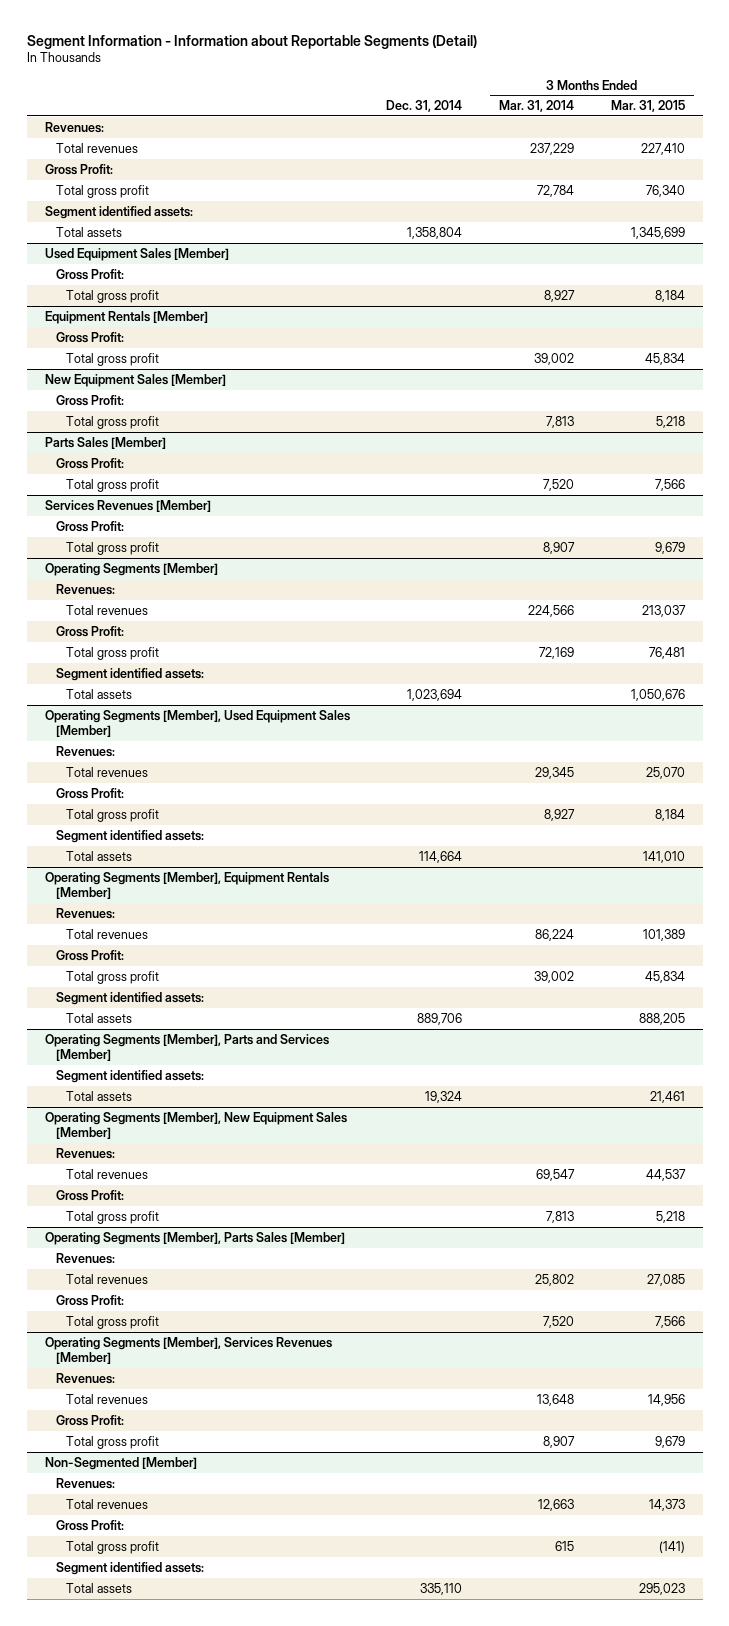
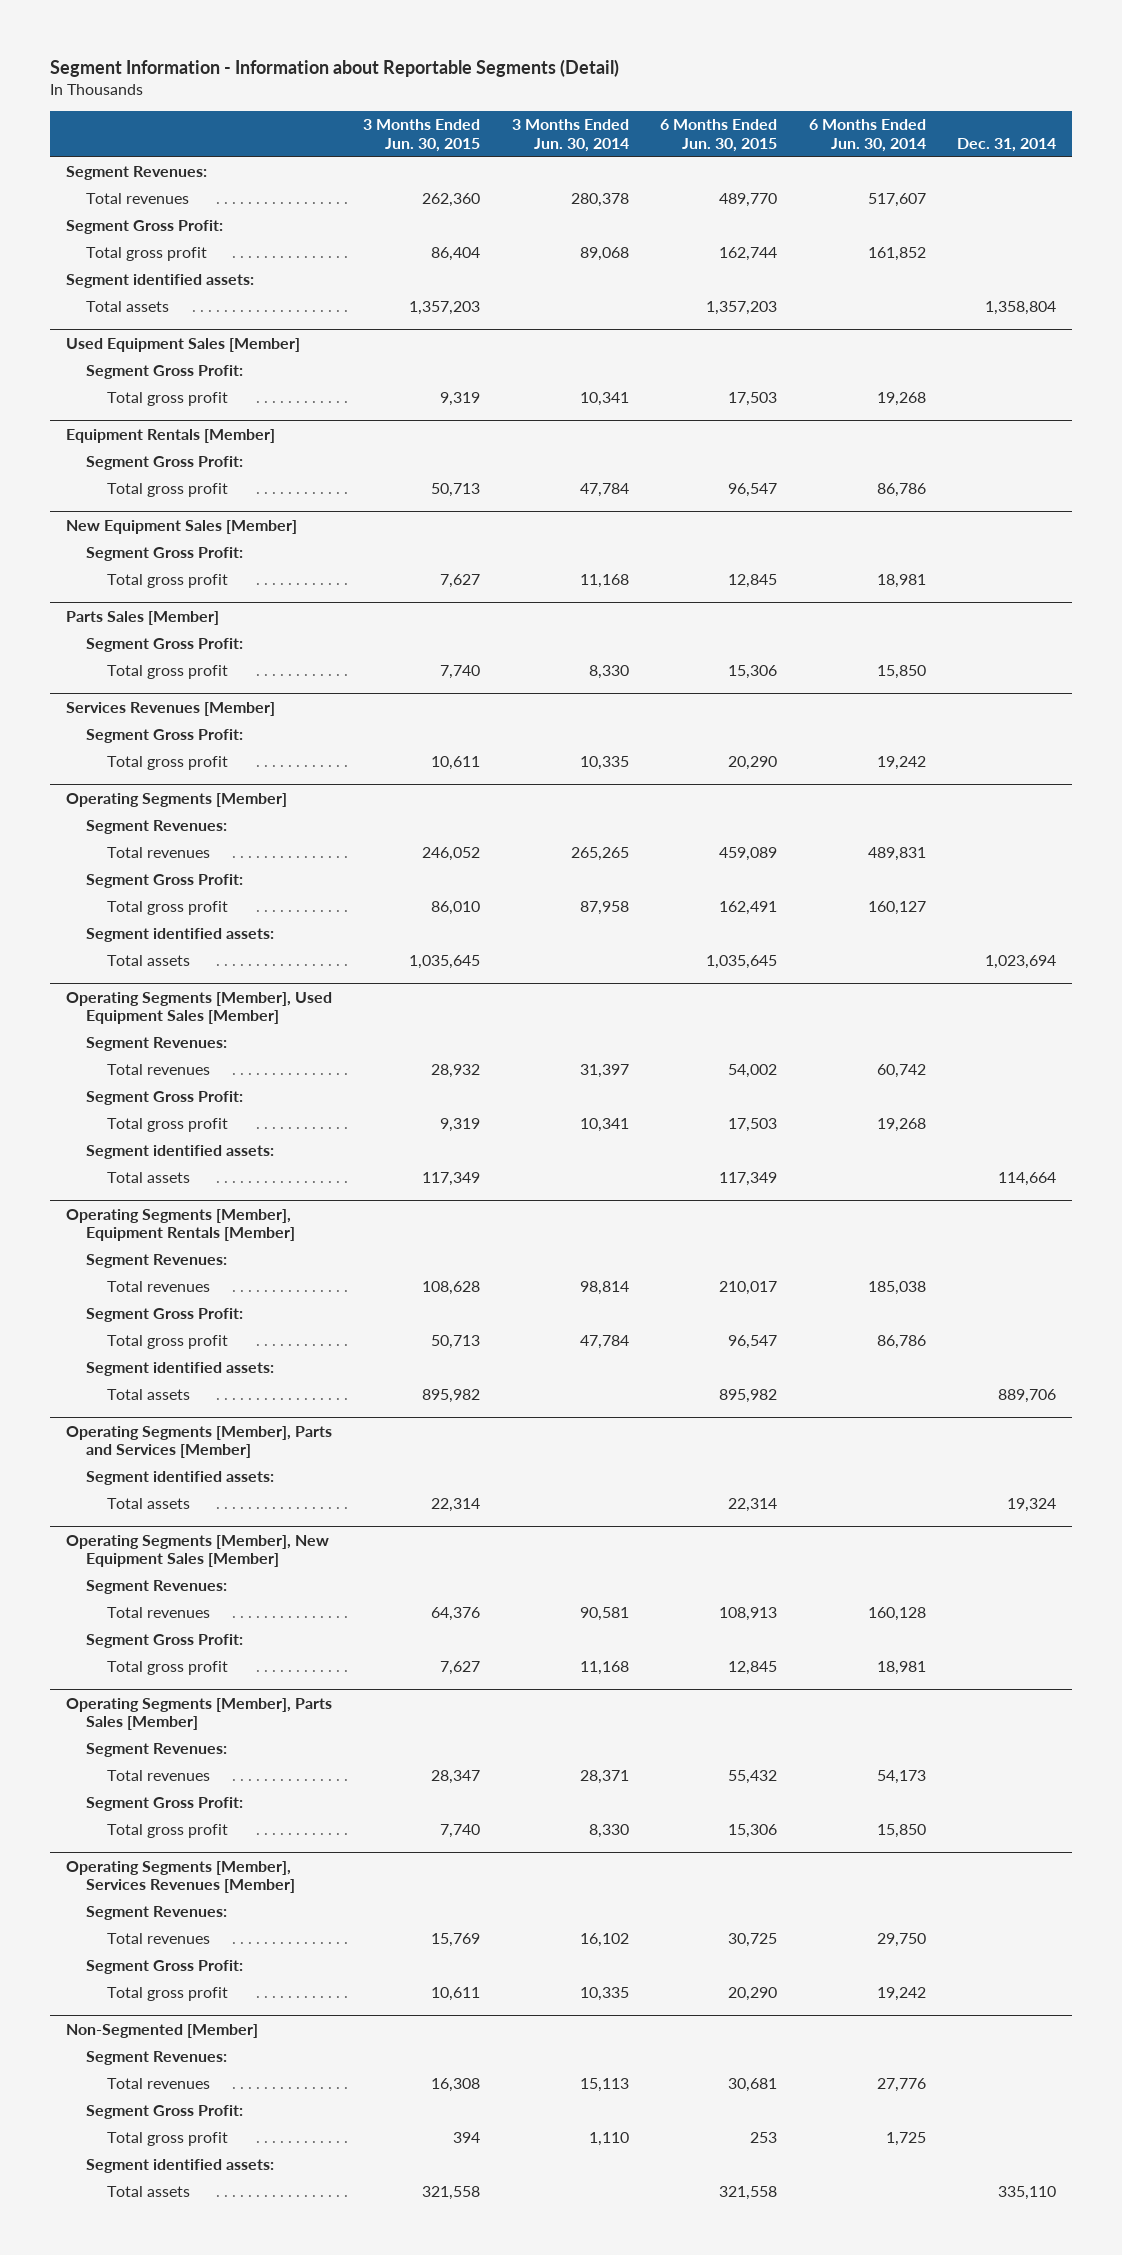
- | Dec. 31, 2014 | 3 Months Ended Mar. 31, 2014 | 3 Months Ended Mar. 31, 2015
+ | 3 Months Ended Jun. 30, 2015 | 3 Months Ended Jun. 30, 2014 | 6 Months Ended Jun. 30, 2015 | 6 Months Ended Jun. 30, 2014 | Dec. 31, 2014
- Revenues:
+ Segment Revenues:
- Gross Profit:
+ Segment Gross Profit:
@ Used Equipment Sales [Member]
- Gross Profit:
+ Segment Gross Profit:
@ Equipment Rentals [Member]
- Gross Profit:
+ Segment Gross Profit:
@ New Equipment Sales [Member]
- Gross Profit:
+ Segment Gross Profit:
@ Parts Sales [Member]
- Gross Profit:
+ Segment Gross Profit:
@ Services Revenues [Member]
- Gross Profit:
+ Segment Gross Profit:
@ Operating Segments [Member]
- Revenues:
+ Segment Revenues:
- Gross Profit:
+ Segment Gross Profit:
@ Operating Segments [Member], Used Equipment Sales [Member]
- Revenues:
+ Segment Revenues:
- Gross Profit:
+ Segment Gross Profit:
@ Operating Segments [Member], Equipment Rentals [Member]
- Revenues:
+ Segment Revenues:
- Gross Profit:
+ Segment Gross Profit:
@ Operating Segments [Member], New Equipment Sales [Member]
- Revenues:
+ Segment Revenues:
- Gross Profit:
+ Segment Gross Profit:
@ Operating Segments [Member], Parts Sales [Member]
- Revenues:
+ Segment Revenues:
- Gross Profit:
+ Segment Gross Profit:
@ Operating Segments [Member], Services Revenues [Member]
- Revenues:
+ Segment Revenues:
- Gross Profit:
+ Segment Gross Profit:
@ Non-Segmented [Member]
- Revenues:
+ Segment Revenues:
- Gross Profit:
+ Segment Gross Profit:

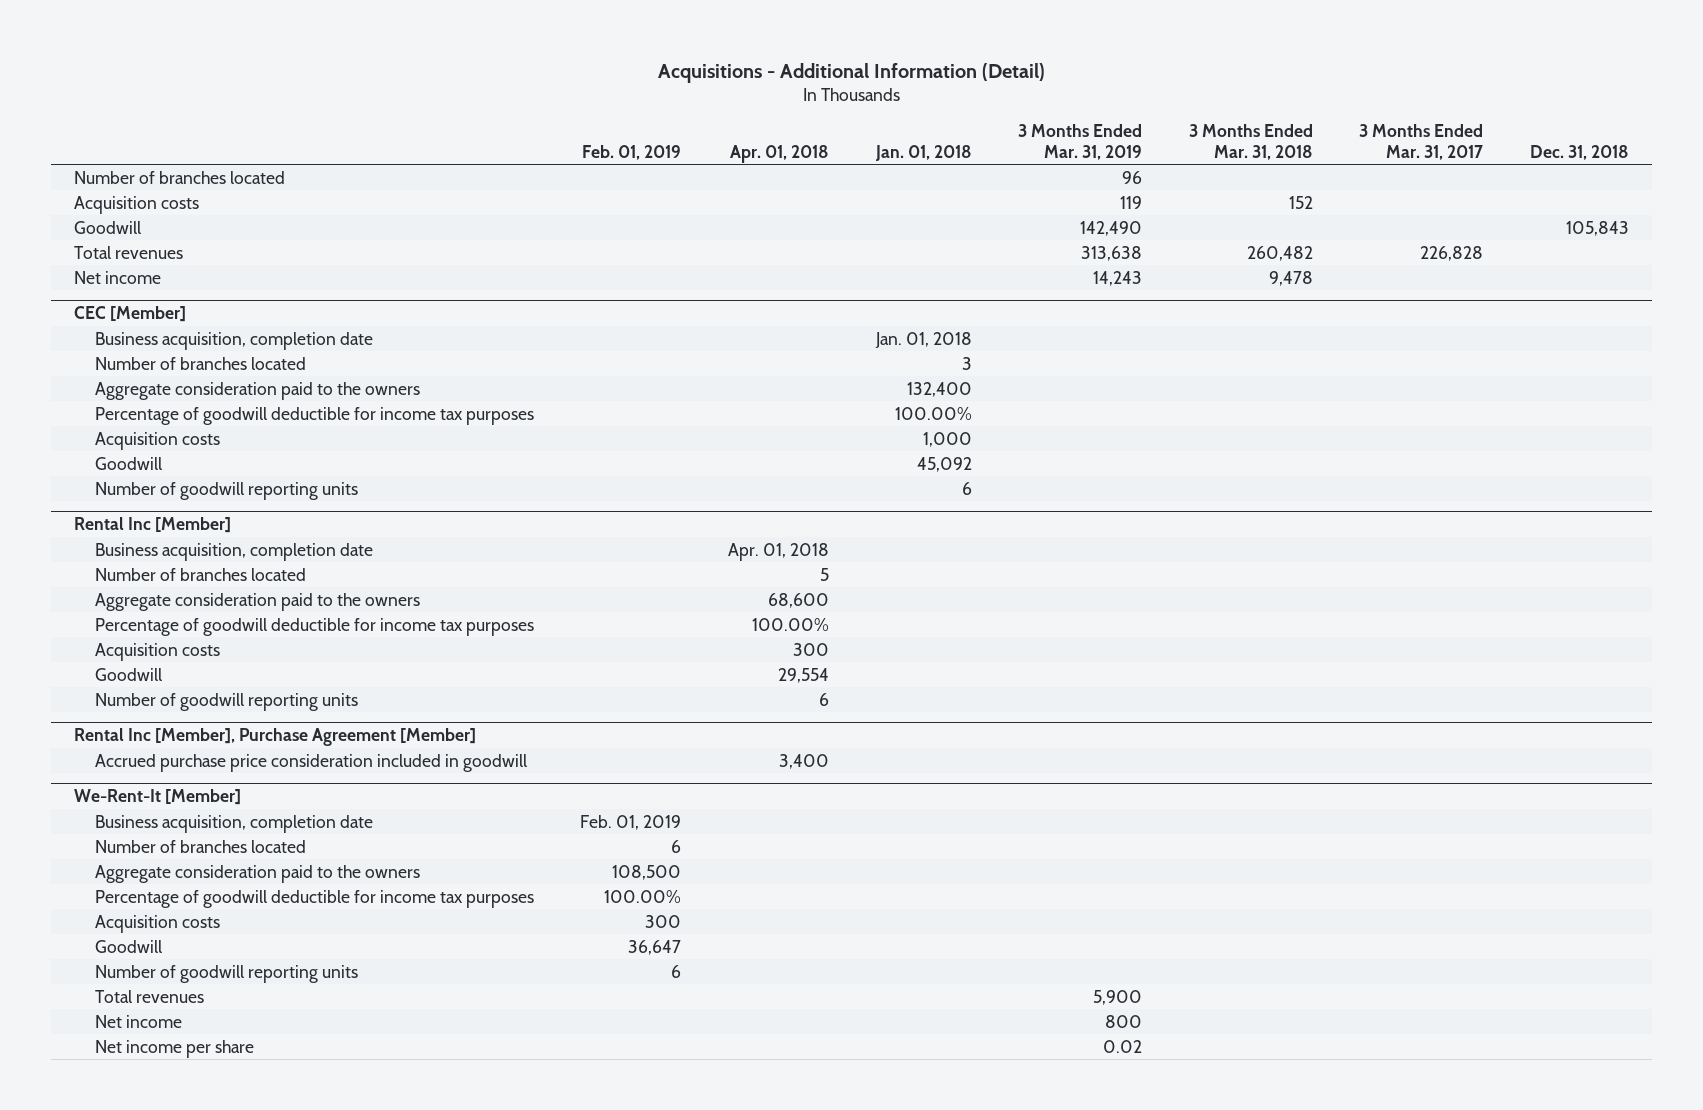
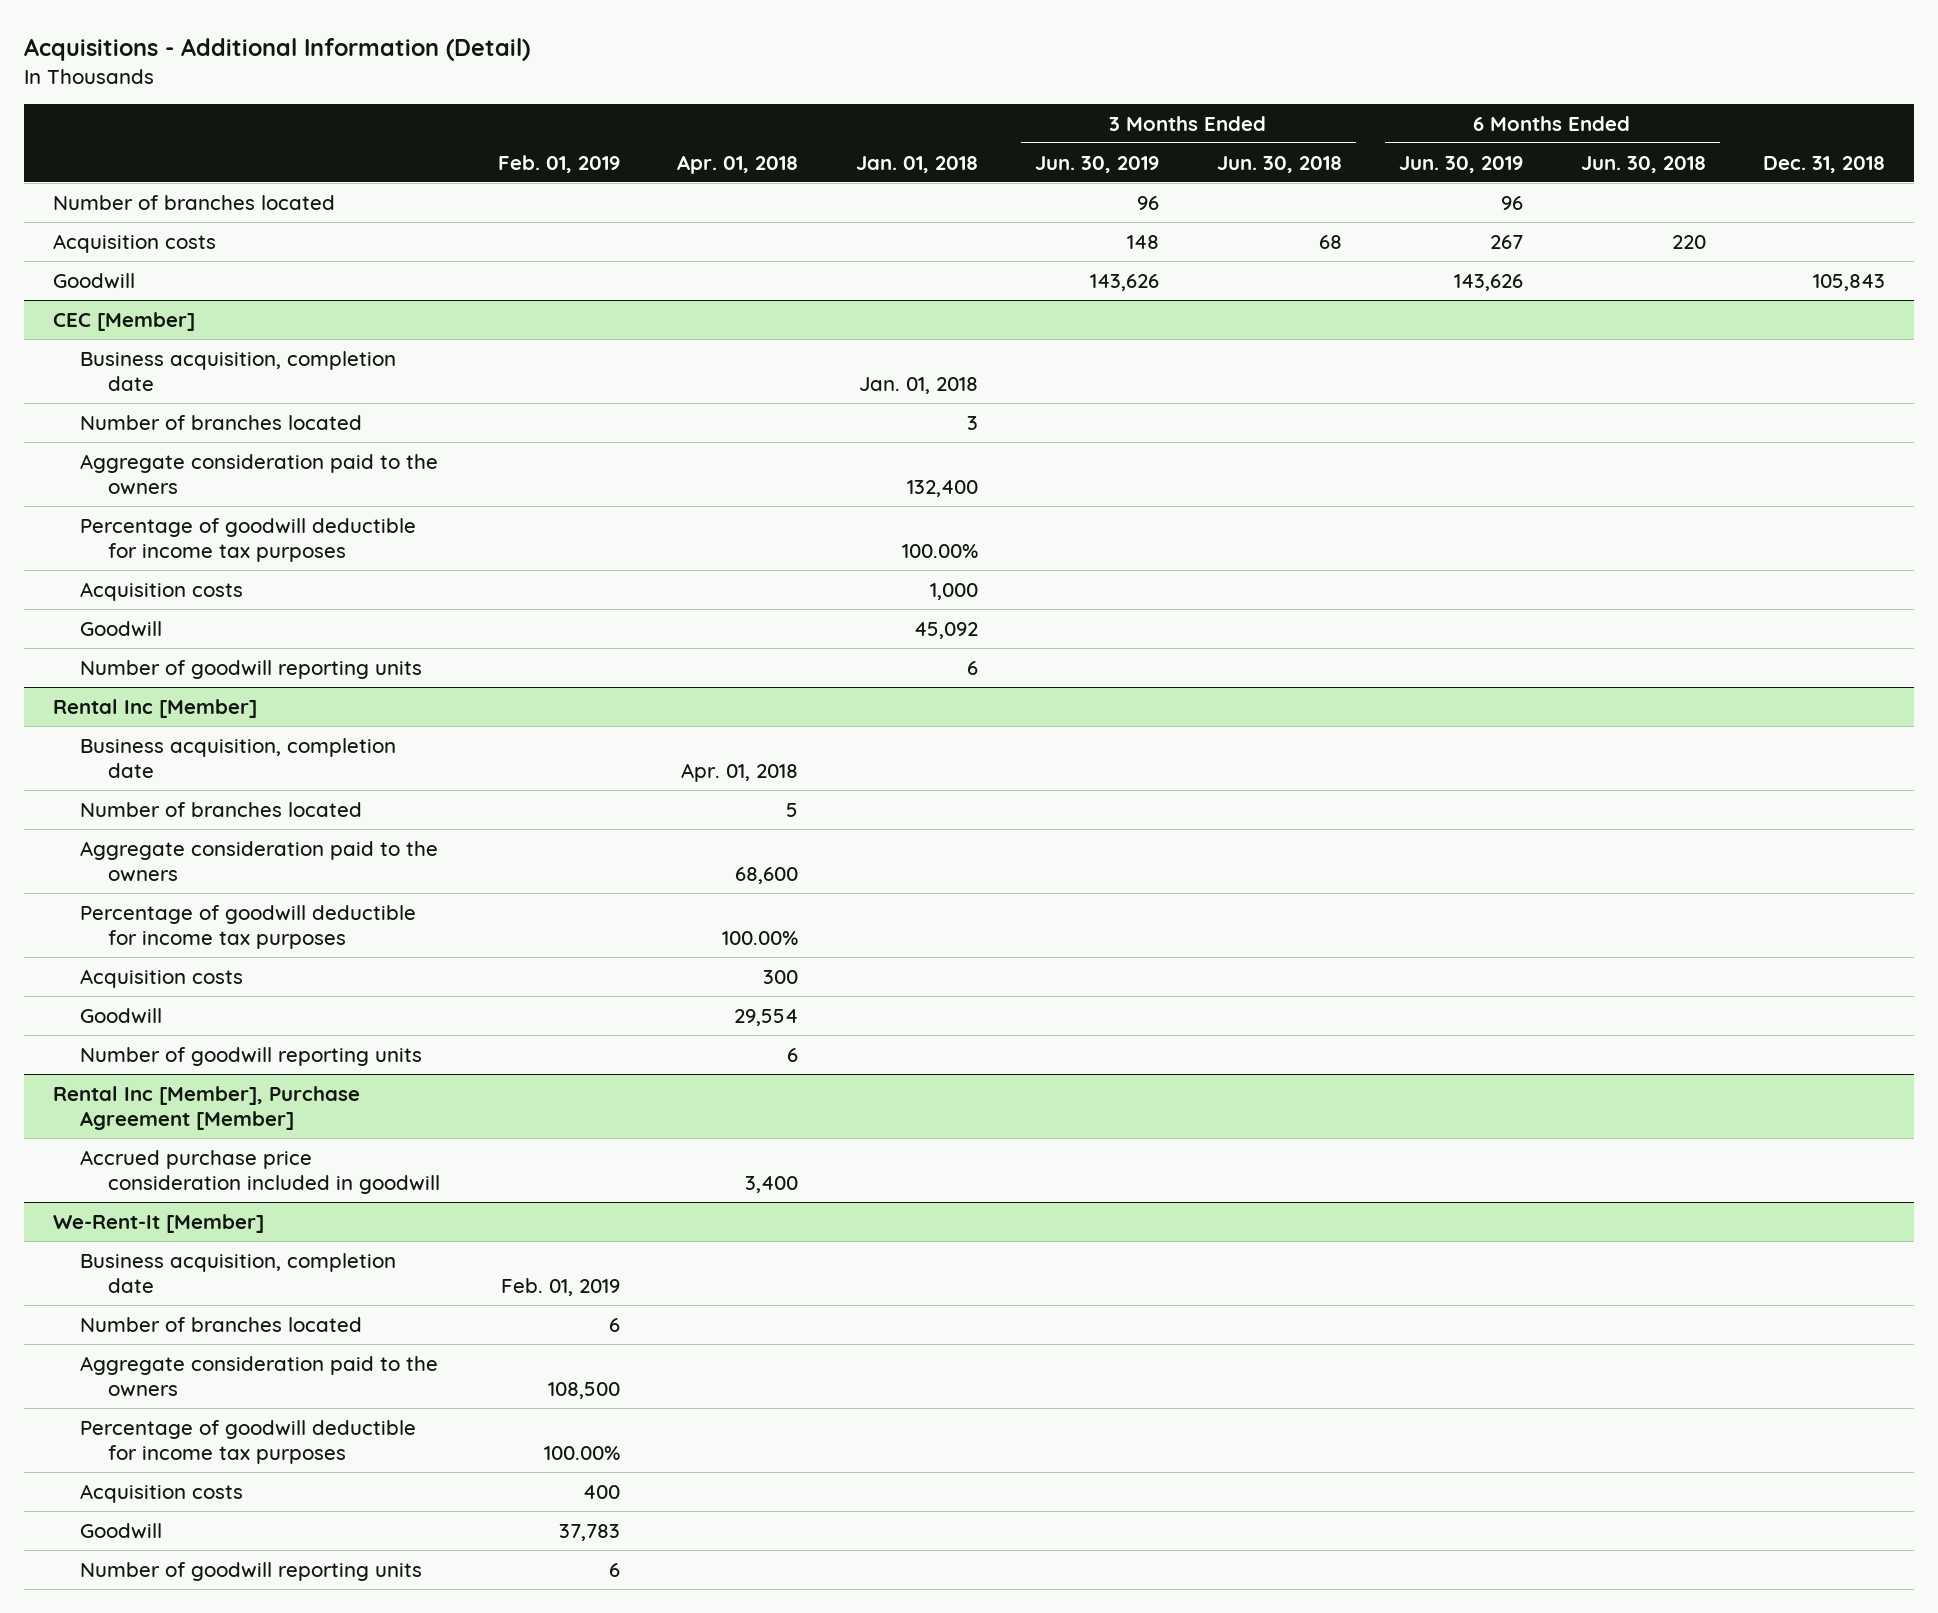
- | Feb. 01, 2019 | Apr. 01, 2018 | Jan. 01, 2018 | 3 Months Ended Mar. 31, 2019 | 3 Months Ended Mar. 31, 2018 | 3 Months Ended Mar. 31, 2017 | Dec. 31, 2018
+ | Feb. 01, 2019 | Apr. 01, 2018 | Jan. 01, 2018 | 3 Months Ended Jun. 30, 2019 | 3 Months Ended Jun. 30, 2018 | 6 Months Ended Jun. 30, 2019 | 6 Months Ended Jun. 30, 2018 | Dec. 31, 2018
- Total revenues | | | | 313,638 | 260,482 | 226,828 |
- Net income | | | | 14,243 | 9,478 | |
@ We-Rent-It [Member]
- Acquisition costs | 300 | | | | | |
- Goodwill | 36,647 | | | | | |
+ Acquisition costs | 400 | | | | | | |
+ Goodwill | 37,783 | | | | | | |
- Total revenues | | | | 5,900 | | |
- Net income | | | | 800 | | |
- Net income per share | | | | 0.02 | | |

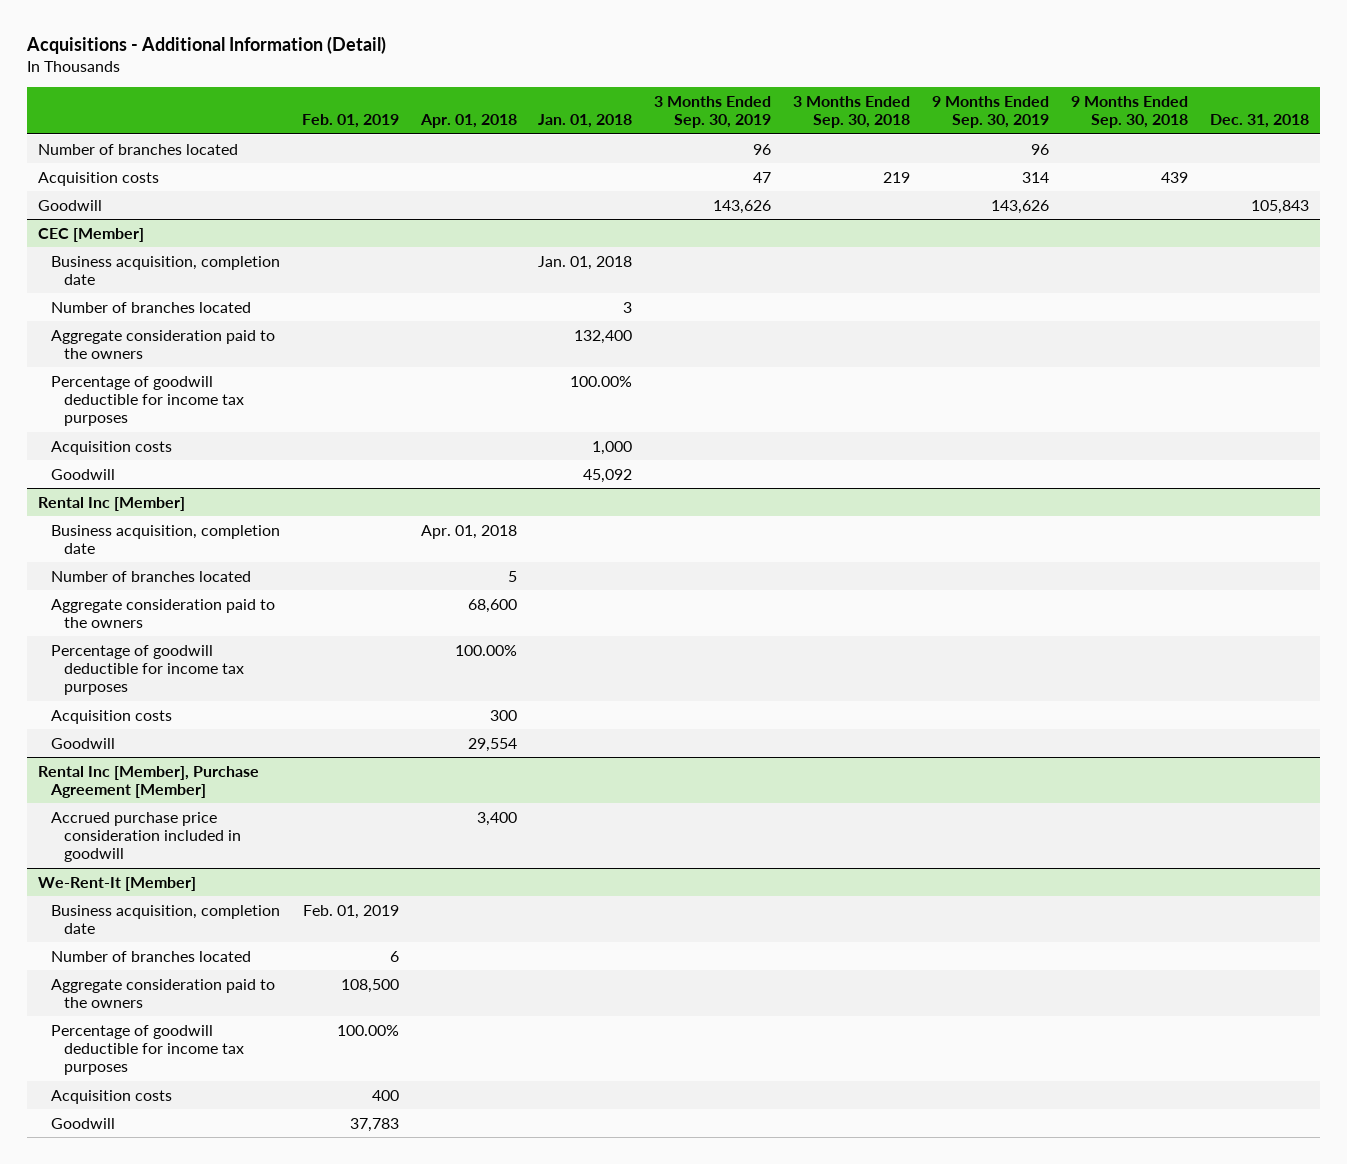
- | Feb. 01, 2019 | Apr. 01, 2018 | Jan. 01, 2018 | 3 Months Ended Jun. 30, 2019 | 3 Months Ended Jun. 30, 2018 | 6 Months Ended Jun. 30, 2019 | 6 Months Ended Jun. 30, 2018 | Dec. 31, 2018
+ | Feb. 01, 2019 | Apr. 01, 2018 | Jan. 01, 2018 | 3 Months Ended Sep. 30, 2019 | 3 Months Ended Sep. 30, 2018 | 9 Months Ended Sep. 30, 2019 | 9 Months Ended Sep. 30, 2018 | Dec. 31, 2018
@ CEC [Member]
- Number of goodwill reporting units | | | 6 | | | | |
@ Rental Inc [Member]
- Number of goodwill reporting units | | 6 | | | | | |
@ We-Rent-It [Member]
- Number of goodwill reporting units | 6 | | | | | | |

